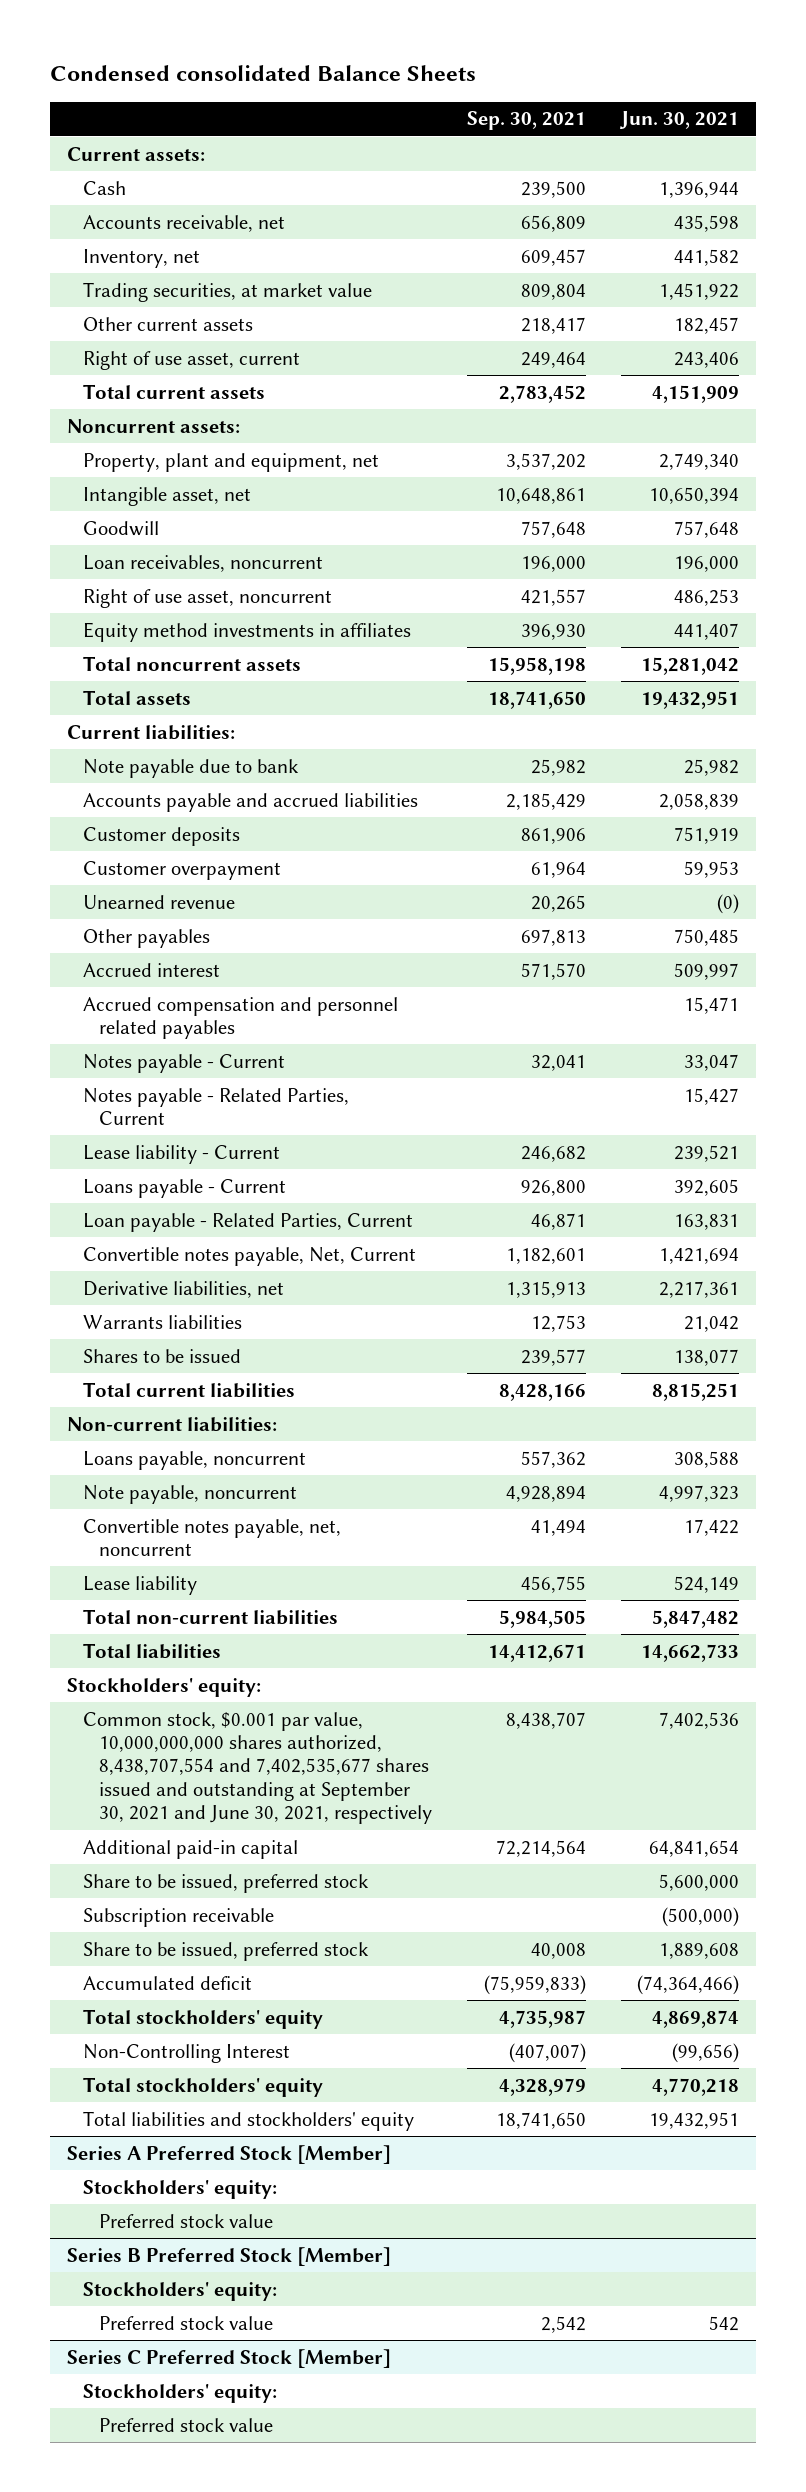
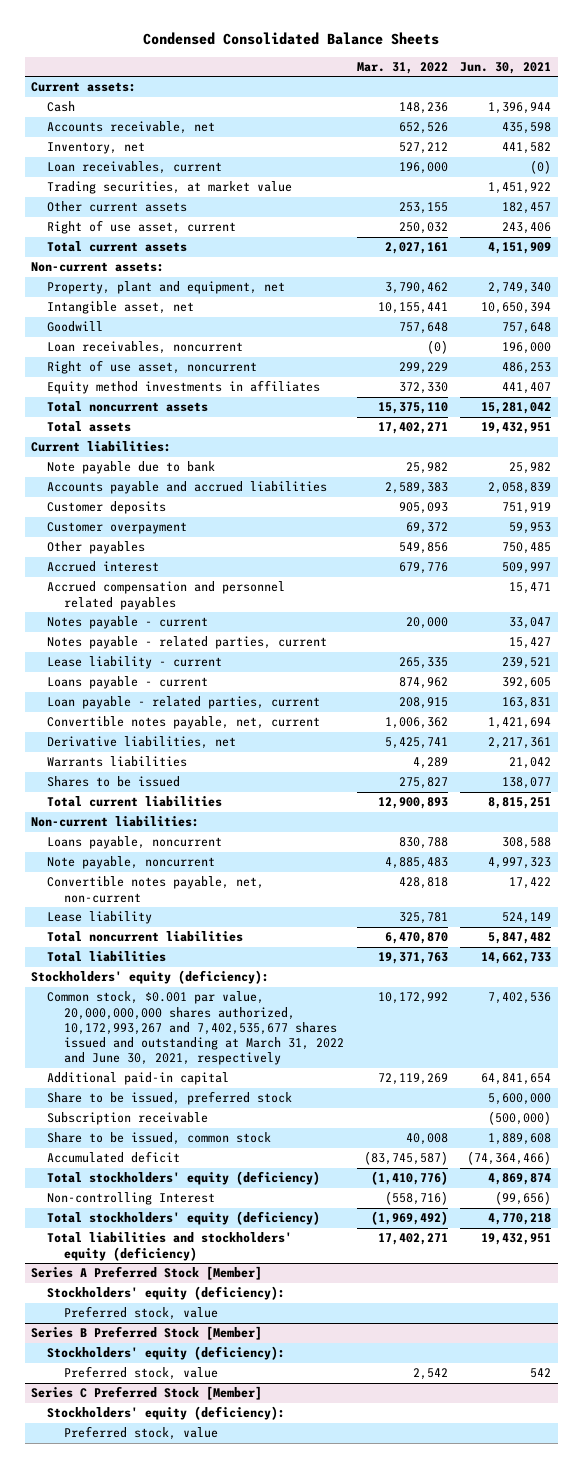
- Condensed consolidated Balance Sheets
+ Condensed Consolidated Balance Sheets
- | Sep. 30, 2021 | Jun. 30, 2021
+ | Mar. 31, 2022 | Jun. 30, 2021
+ Loan receivables, current | 196,000 | (0)
- Noncurrent assets:
+ Non-current assets:
- Unearned revenue | 20,265 | (0)
- Notes payable - Current | 32,041 | 33,047
- Notes payable - Related Parties, Current | | 15,427
- Lease liability - Current | 246,682 | 239,521
- Loans payable - Current | 926,800 | 392,605
- Loan payable - Related Parties, Current | 46,871 | 163,831
- Convertible notes payable, Net, Current | 1,182,601 | 1,421,694
+ Notes payable - current | 20,000 | 33,047
+ Notes payable - related parties, current | | 15,427
+ Lease liability - current | 265,335 | 239,521
+ Loans payable - current | 874,962 | 392,605
+ Loan payable - related parties, current | 208,915 | 163,831
+ Convertible notes payable, net, current | 1,006,362 | 1,421,694
- Convertible notes payable, net, noncurrent | 41,494 | 17,422
+ Convertible notes payable, net, non-current | 428,818 | 17,422
- Total non-current liabilities | 5,984,505 | 5,847,482
+ Total noncurrent liabilities | 6,470,870 | 5,847,482
- Stockholders' equity:
- Common stock, $0.001 par value, 10,000,000,000 shares authorized, 8,438,707,554 and 7,402,535,677 shares issued and outstanding at September 30, 2021 and June 30, 2021, respectively | 8,438,707 | 7,402,536
+ Stockholders' equity (deficiency):
+ Common stock, $0.001 par value, 20,000,000,000 shares authorized, 10,172,993,267 and 7,402,535,677 shares issued and outstanding at March 31, 2022 and June 30, 2021, respectively | 10,172,992 | 7,402,536
- Share to be issued, preferred stock | 40,008 | 1,889,608
+ Share to be issued, common stock | 40,008 | 1,889,608
- Total stockholders' equity | 4,735,987 | 4,869,874
- Non-Controlling Interest | (407,007) | (99,656)
- Total stockholders' equity | 4,328,979 | 4,770,218
- Total liabilities and stockholders' equity | 18,741,650 | 19,432,951
+ Total stockholders' equity (deficiency) | (1,410,776) | 4,869,874
+ Non-controlling Interest | (558,716) | (99,656)
+ Total stockholders' equity (deficiency) | (1,969,492) | 4,770,218
+ Total liabilities and stockholders' equity (deficiency) | 17,402,271 | 19,432,951
@ Series A Preferred Stock [Member]
- Stockholders' equity:
- Preferred stock value
+ Stockholders' equity (deficiency):
+ Preferred stock, value
@ Series B Preferred Stock [Member]
- Stockholders' equity:
- Preferred stock value | 2,542 | 542
+ Stockholders' equity (deficiency):
+ Preferred stock, value | 2,542 | 542
@ Series C Preferred Stock [Member]
- Stockholders' equity:
- Preferred stock value
+ Stockholders' equity (deficiency):
+ Preferred stock, value

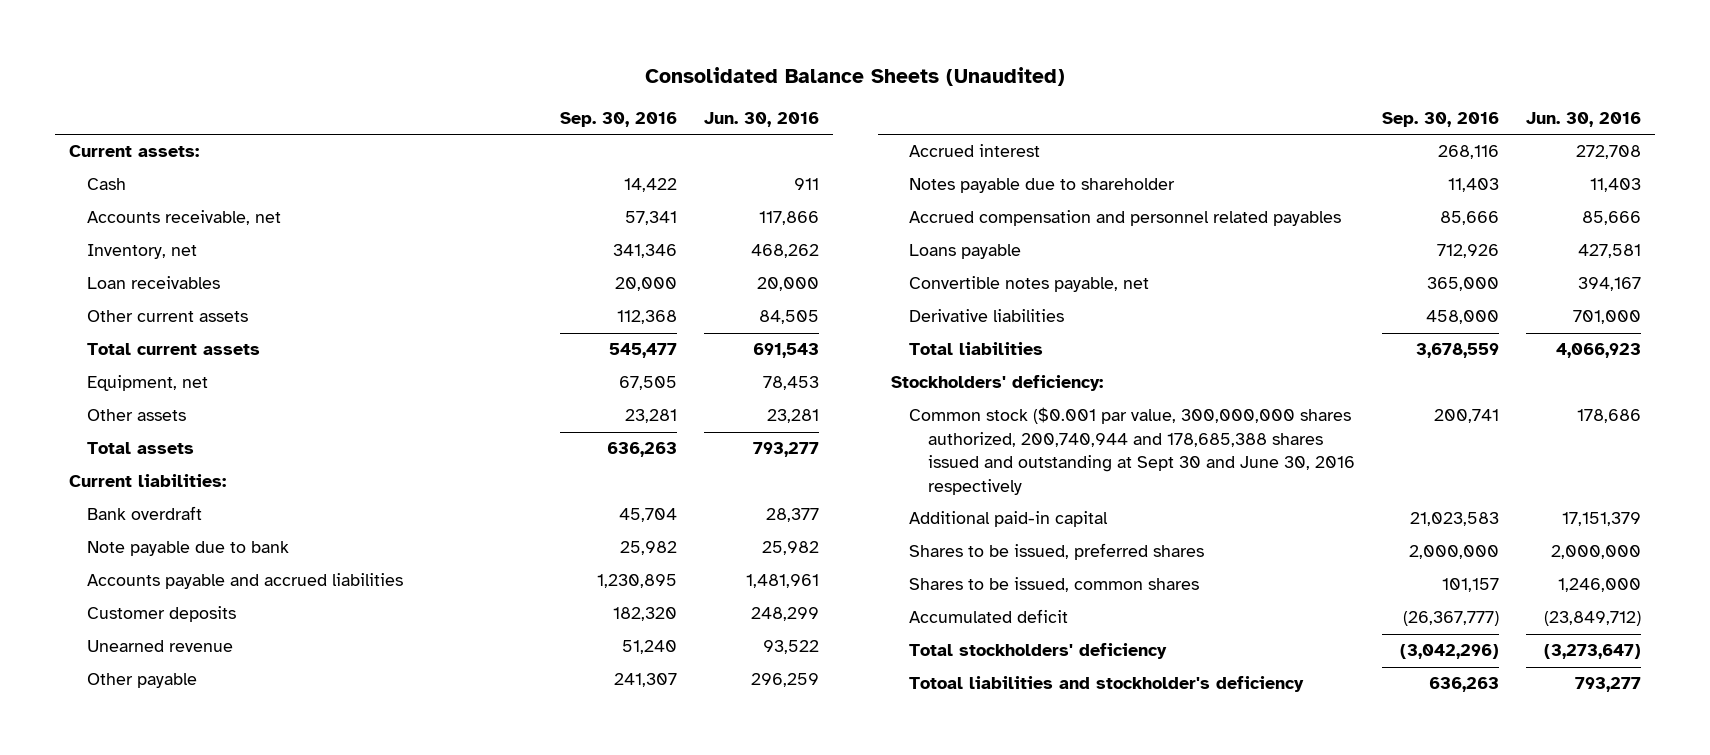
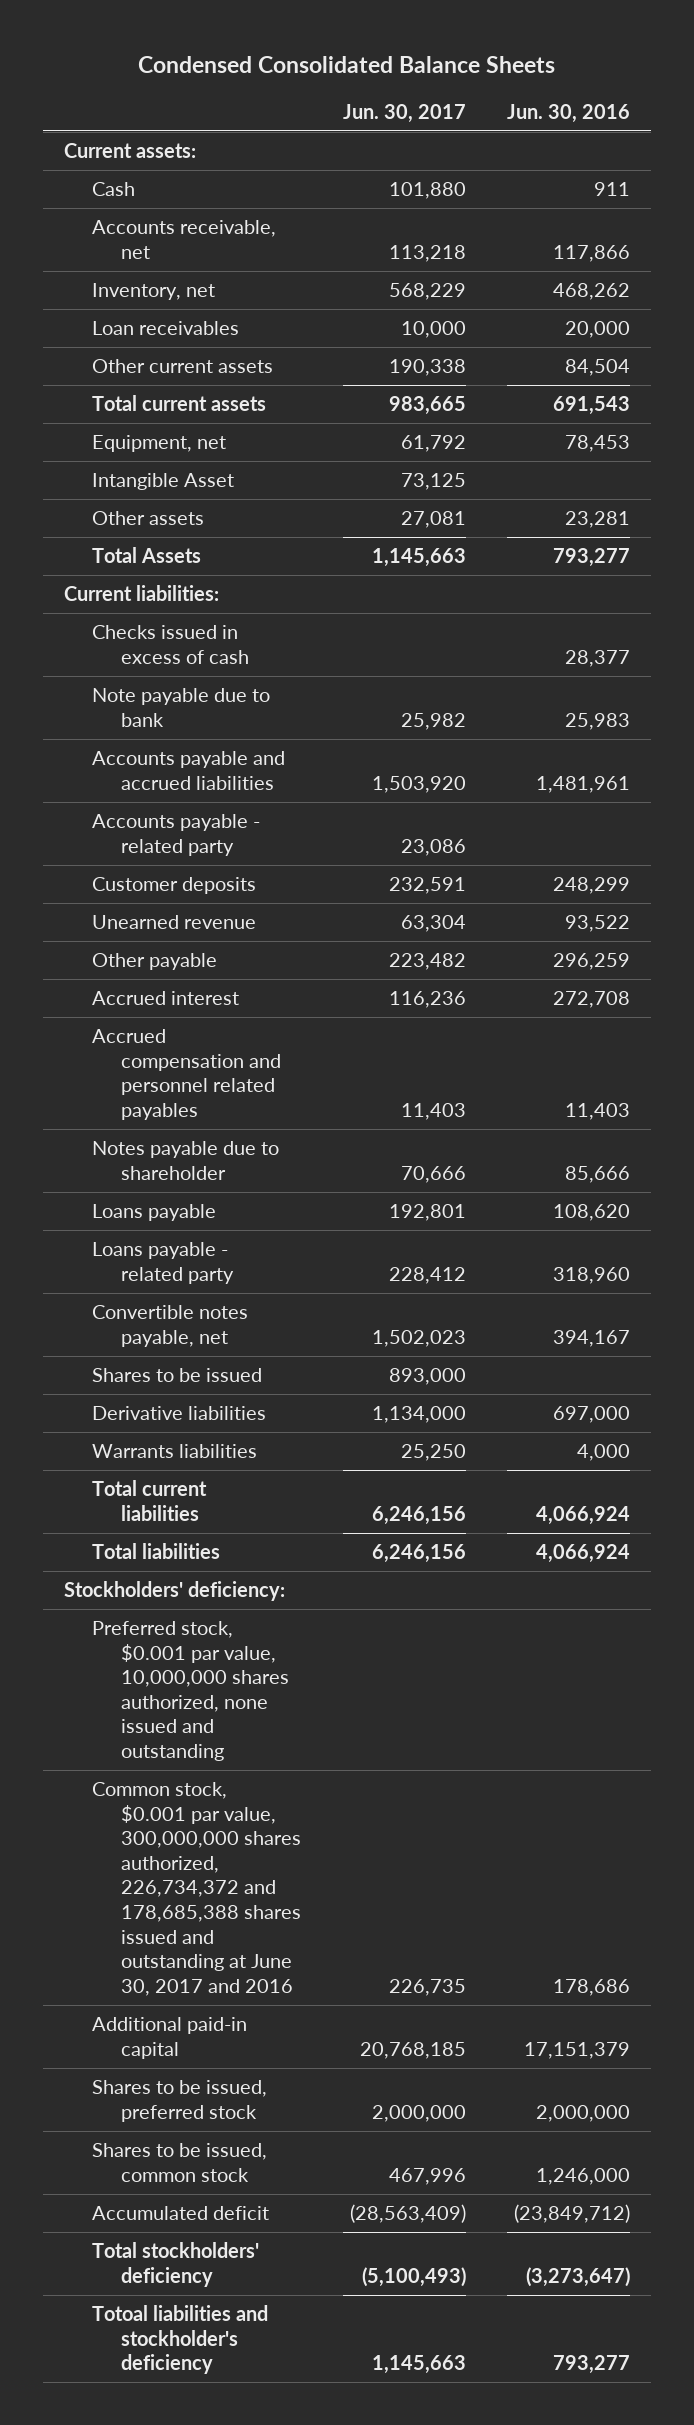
- Consolidated Balance Sheets (Unaudited)
+ Condensed Consolidated Balance Sheets
- | Sep. 30, 2016 | Jun. 30, 2016
+ | Jun. 30, 2017 | Jun. 30, 2016
- Other current assets | 112,368 | 84,505
+ Other current assets | 190,338 | 84,504
+ Intangible Asset | 73,125 |
- Total assets | 636,263 | 793,277
+ Total Assets | 1,145,663 | 793,277
- Bank overdraft | 45,704 | 28,377
- Note payable due to bank | 25,982 | 25,982
+ Checks issued in excess of cash | | 28,377
+ Note payable due to bank | 25,982 | 25,983
+ Accounts payable - related party | 23,086 |
- Notes payable due to shareholder | 11,403 | 11,403
- Accrued compensation and personnel related payables | 85,666 | 85,666
- Loans payable | 712,926 | 427,581
+ Accrued compensation and personnel related payables | 11,403 | 11,403
+ Notes payable due to shareholder | 70,666 | 85,666
+ Loans payable | 192,801 | 108,620
+ Loans payable - related party | 228,412 | 318,960
- Derivative liabilities | 458,000 | 701,000
- Total liabilities | 3,678,559 | 4,066,923
+ Shares to be issued | 893,000 |
+ Derivative liabilities | 1,134,000 | 697,000
+ Warrants liabilities | 25,250 | 4,000
+ Total current liabilities | 6,246,156 | 4,066,924
+ Total liabilities | 6,246,156 | 4,066,924
- Common stock ($0.001 par value, 300,000,000 shares authorized, 200,740,944 and 178,685,388 shares issued and outstanding at Sept 30 and June 30, 2016 respectively | 200,741 | 178,686
+ Preferred stock, $0.001 par value, 10,000,000 shares authorized, none issued and outstanding
+ Common stock, $0.001 par value, 300,000,000 shares authorized, 226,734,372 and 178,685,388 shares issued and outstanding at June 30, 2017 and 2016 | 226,735 | 178,686
- Shares to be issued, preferred shares | 2,000,000 | 2,000,000
- Shares to be issued, common shares | 101,157 | 1,246,000
+ Shares to be issued, preferred stock | 2,000,000 | 2,000,000
+ Shares to be issued, common stock | 467,996 | 1,246,000

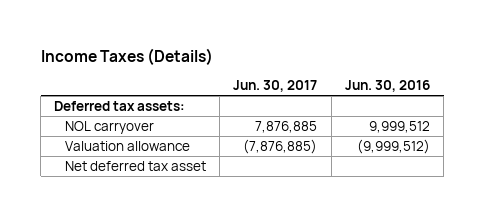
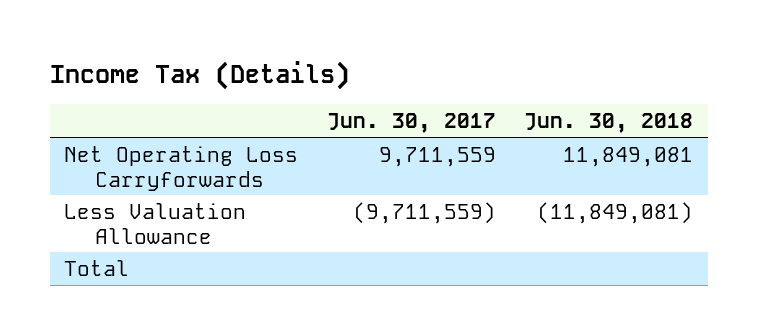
- Income Taxes (Details)
+ Income Tax (Details)
- | Jun. 30, 2017 | Jun. 30, 2016
+ | Jun. 30, 2017 | Jun. 30, 2018
- Deferred tax assets:
- NOL carryover | 7,876,885 | 9,999,512
- Valuation allowance | (7,876,885) | (9,999,512)
- Net deferred tax asset
+ Net Operating Loss Carryforwards | 9,711,559 | 11,849,081
+ Less Valuation Allowance | (9,711,559) | (11,849,081)
+ Total

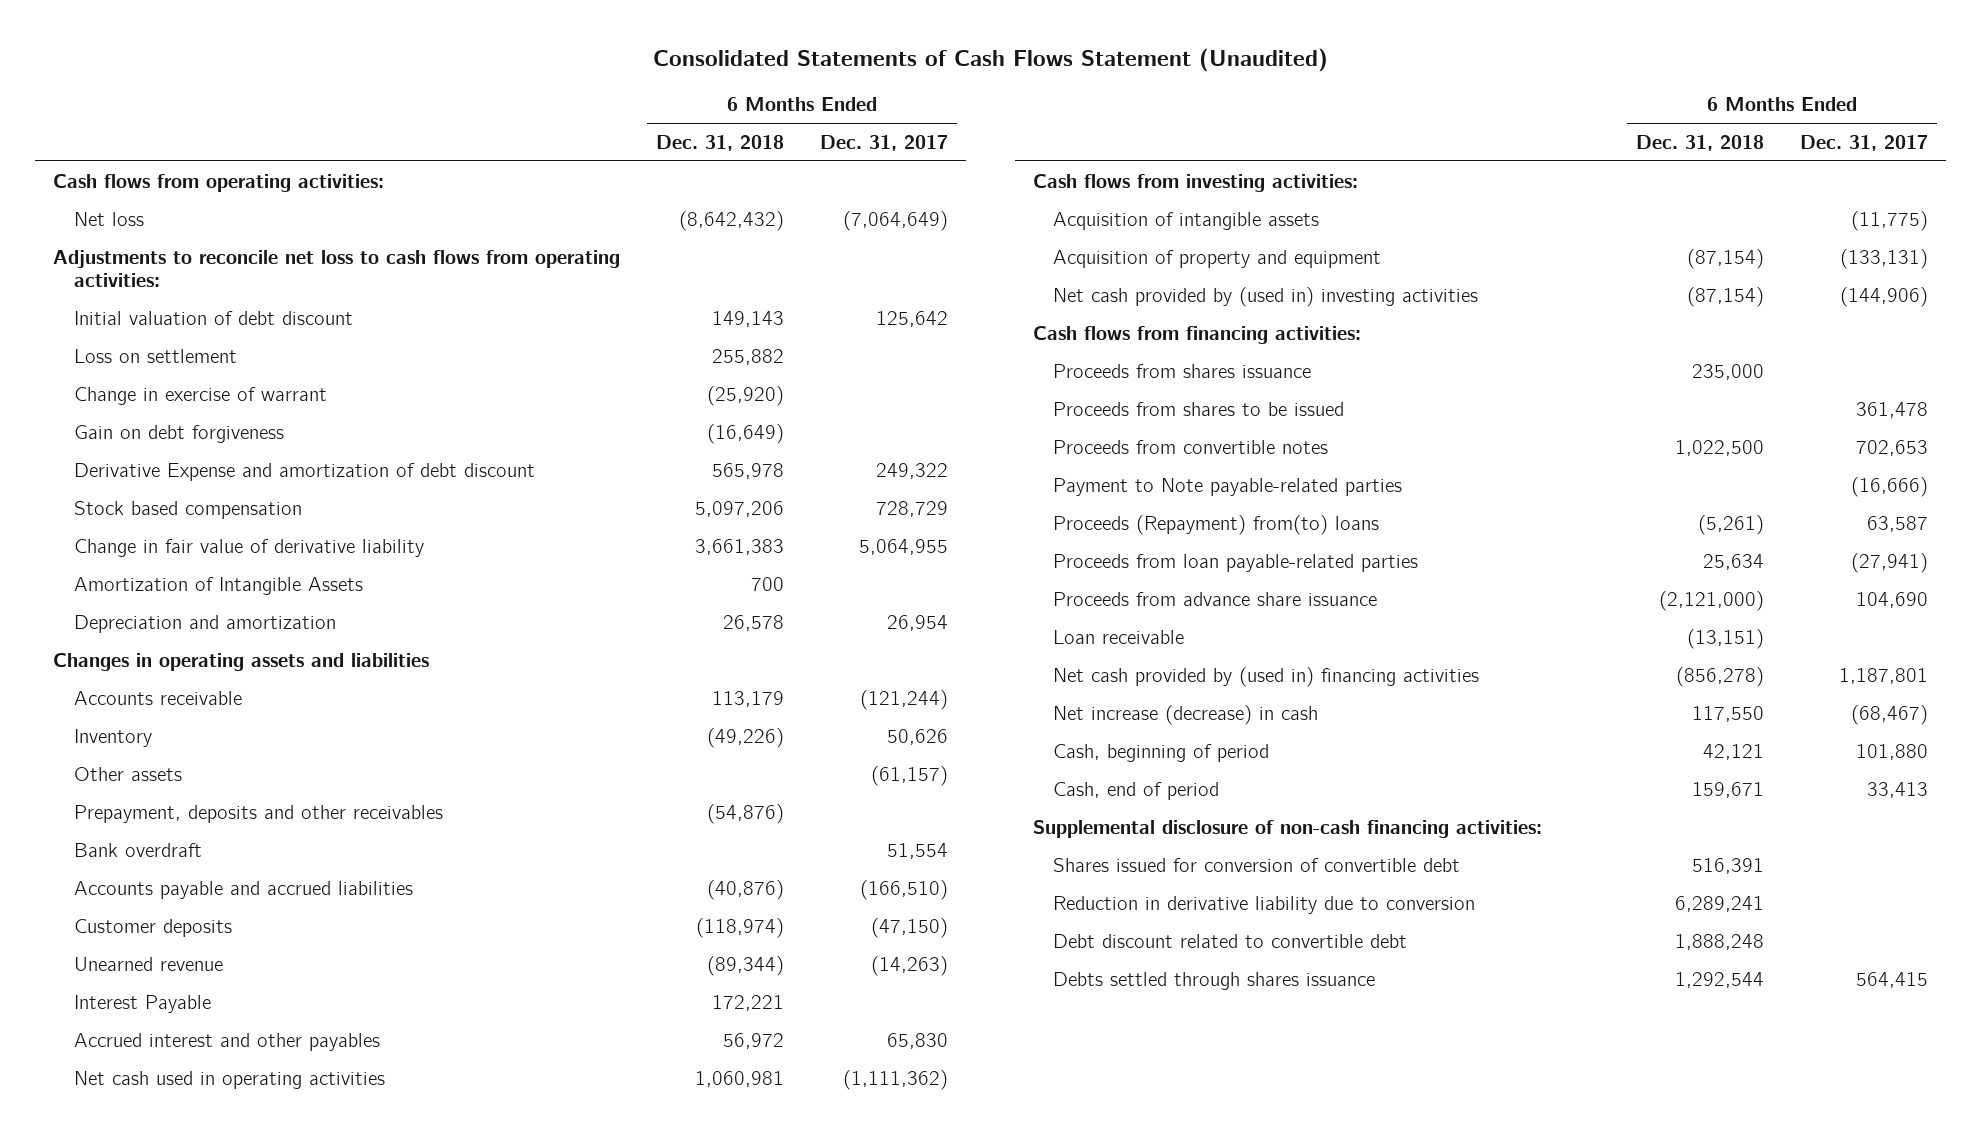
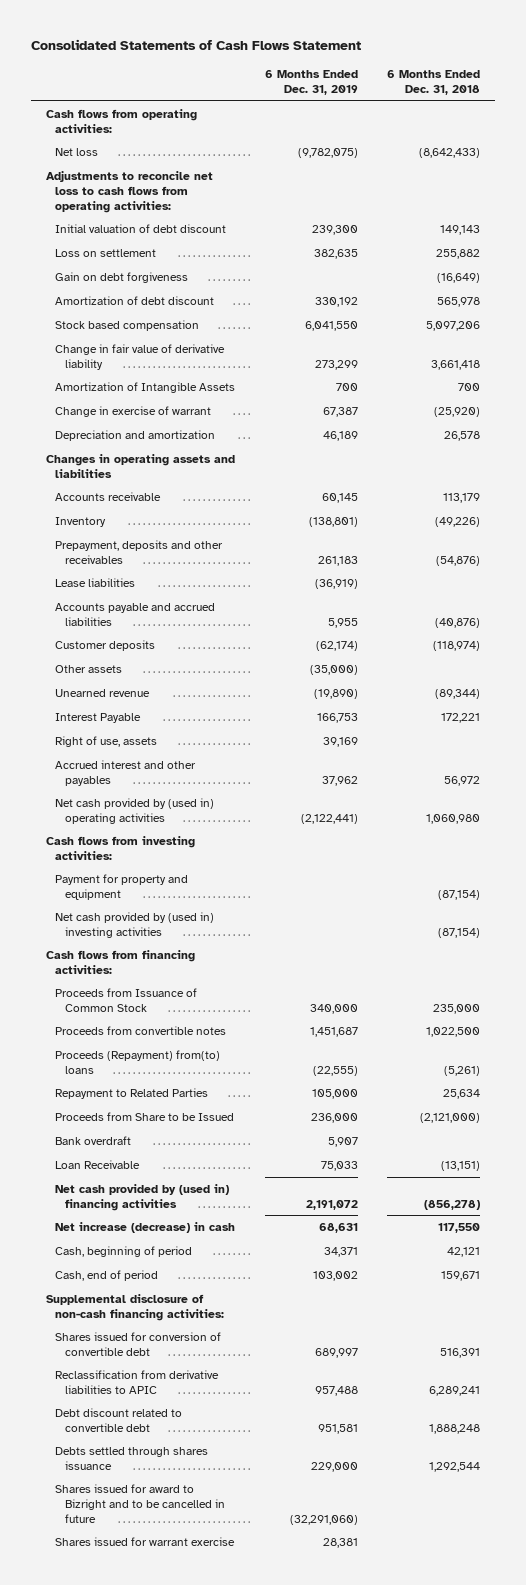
- Consolidated Statements of Cash Flows Statement (Unaudited)
+ Consolidated Statements of Cash Flows Statement
- | 6 Months Ended Dec. 31, 2018 | 6 Months Ended Dec. 31, 2017
+ | 6 Months Ended Dec. 31, 2019 | 6 Months Ended Dec. 31, 2018
- Net loss | (8,642,432) | (7,064,649)
+ Net loss | (9,782,075) | (8,642,433)
- Derivative Expense and amortization of debt discount | 565,978 | 249,322
+ Amortization of debt discount | 330,192 | 565,978
- Change in fair value of derivative liability | 3,661,383 | 5,064,955
+ Change in fair value of derivative liability | 273,299 | 3,661,418
moved down: Change in exercise of warrant | 67,387 | (25,920)
+ Lease liabilities | (36,919) |
moved down: Other assets | (35,000) |
+ Right of use, assets | 39,169 |
- Net cash used in operating activities | 1,060,981 | (1,111,362)
+ Net cash provided by (used in) operating activities | (2,122,441) | 1,060,980
- Acquisition of intangible assets | | (11,775)
- Acquisition of property and equipment | (87,154) | (133,131)
+ Payment for property and equipment | | (87,154)
- Proceeds from shares issuance | 235,000 |
- Proceeds from shares to be issued | | 361,478
+ Proceeds from Issuance of Common Stock | 340,000 | 235,000
- Payment to Note payable-related parties | | (16,666)
- Proceeds from loan payable-related parties | 25,634 | (27,941)
- Proceeds from advance share issuance | (2,121,000) | 104,690
- Loan receivable | (13,151) |
+ Repayment to Related Parties | 105,000 | 25,634
+ Proceeds from Share to be Issued | 236,000 | (2,121,000)
moved down: Bank overdraft | 5,907 |
+ Loan Receivable | 75,033 | (13,151)
- Reduction in derivative liability due to conversion | 6,289,241 |
+ Reclassification from derivative liabilities to APIC | 957,488 | 6,289,241
+ Shares issued for award to Bizright and to be cancelled in future | (32,291,060) |
+ Shares issued for warrant exercise | 28,381 |

